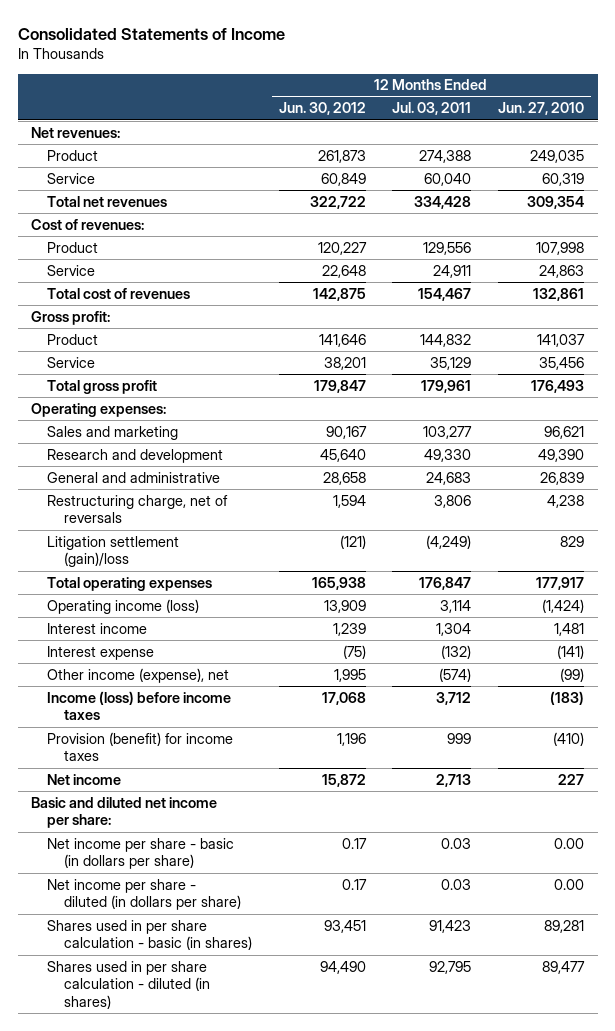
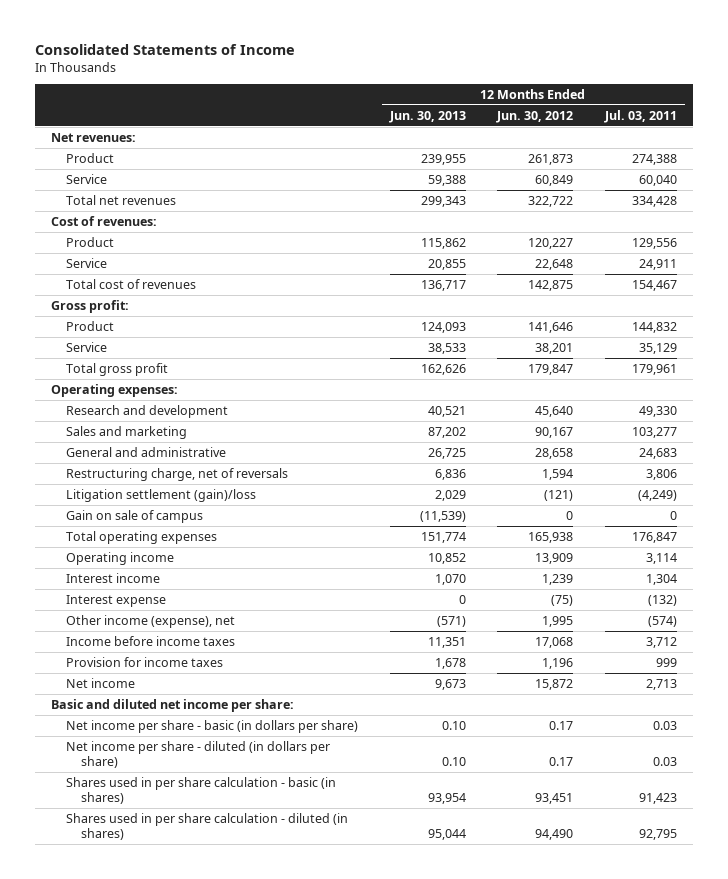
- | 12 Months Ended Jun. 30, 2012 | 12 Months Ended Jul. 03, 2011 | 12 Months Ended Jun. 27, 2010
+ | 12 Months Ended Jun. 30, 2013 | 12 Months Ended Jun. 30, 2012 | 12 Months Ended Jul. 03, 2011
moved down: Sales and marketing | 87,202 | 90,167 | 103,277
+ Gain on sale of campus | (11,539) | 0 | 0
- Operating income (loss) | 13,909 | 3,114 | (1,424)
+ Operating income | 10,852 | 13,909 | 3,114
- Income (loss) before income taxes | 17,068 | 3,712 | (183)
- Provision (benefit) for income taxes | 1,196 | 999 | (410)
+ Income before income taxes | 11,351 | 17,068 | 3,712
+ Provision for income taxes | 1,678 | 1,196 | 999

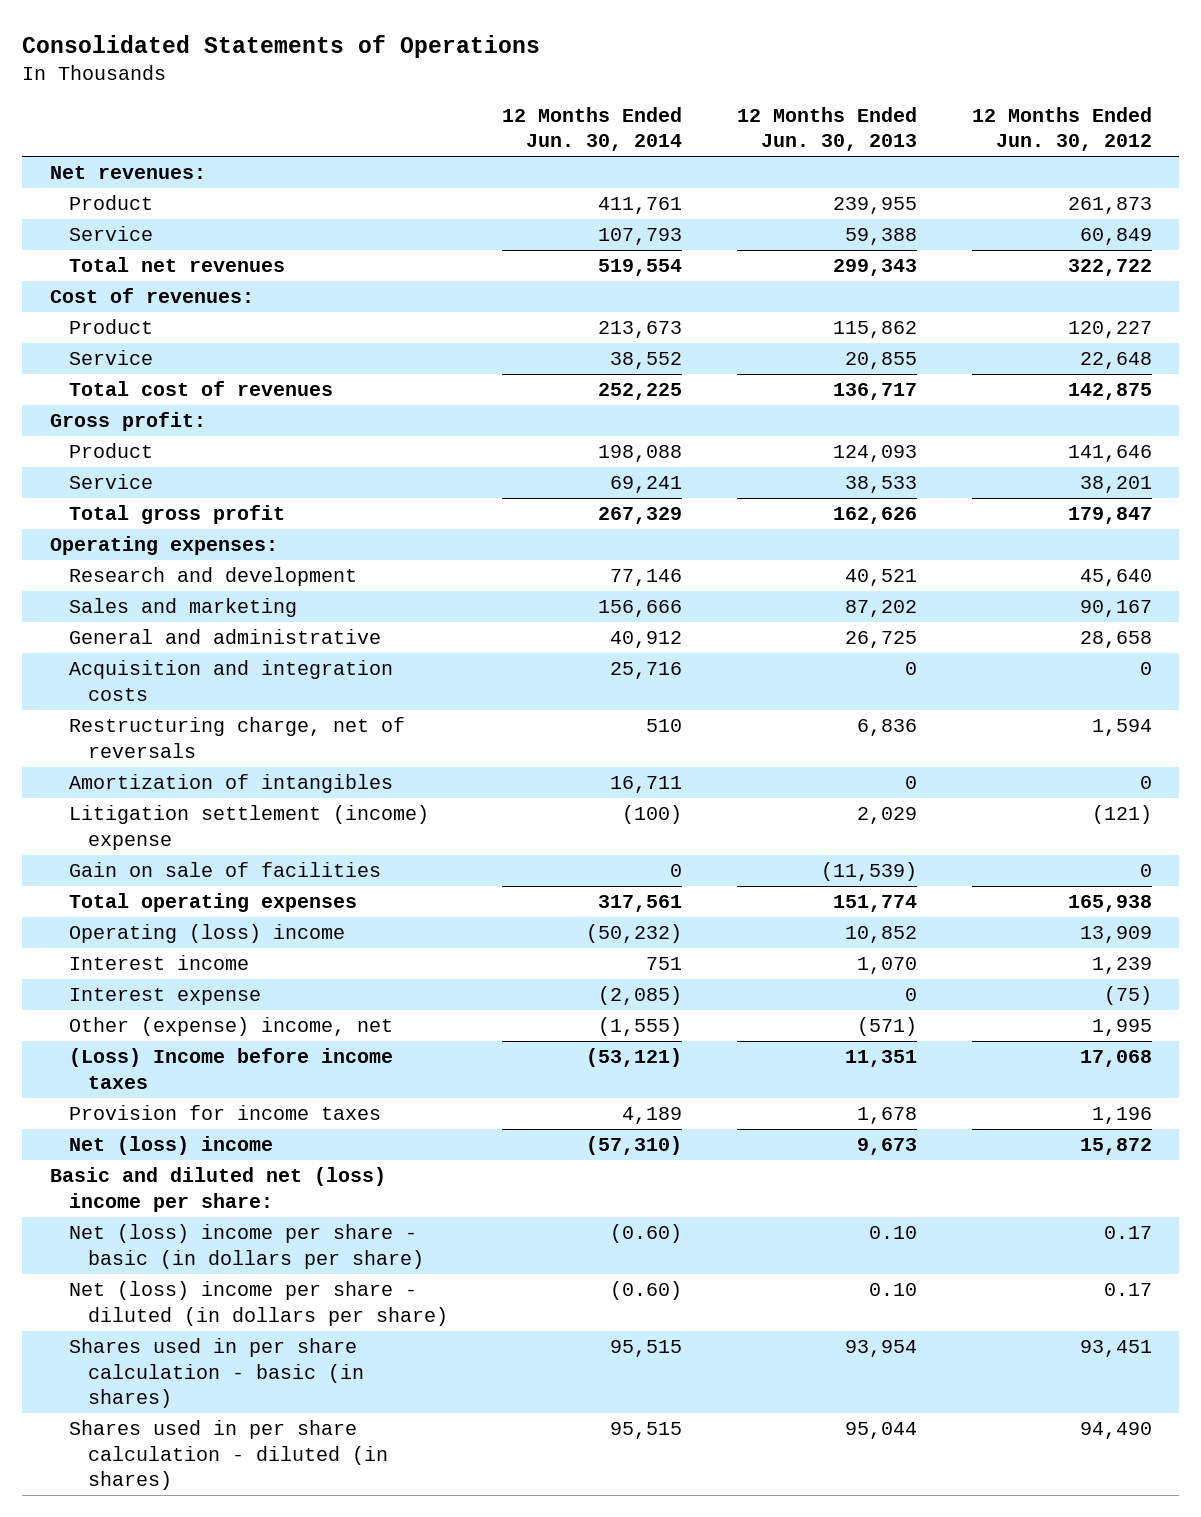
- Consolidated Statements of Income
+ Consolidated Statements of Operations
- | 12 Months Ended Jun. 30, 2013 | 12 Months Ended Jun. 30, 2012 | 12 Months Ended Jul. 03, 2011
+ | 12 Months Ended Jun. 30, 2014 | 12 Months Ended Jun. 30, 2013 | 12 Months Ended Jun. 30, 2012
+ Acquisition and integration costs | 25,716 | 0 | 0
- Litigation settlement (gain)/loss | 2,029 | (121) | (4,249)
- Gain on sale of campus | (11,539) | 0 | 0
+ Amortization of intangibles | 16,711 | 0 | 0
+ Litigation settlement (income) expense | (100) | 2,029 | (121)
+ Gain on sale of facilities | 0 | (11,539) | 0
- Operating income | 10,852 | 13,909 | 3,114
+ Operating (loss) income | (50,232) | 10,852 | 13,909
- Other income (expense), net | (571) | 1,995 | (574)
- Income before income taxes | 11,351 | 17,068 | 3,712
+ Other (expense) income, net | (1,555) | (571) | 1,995
+ (Loss) Income before income taxes | (53,121) | 11,351 | 17,068
- Net income | 9,673 | 15,872 | 2,713
- Basic and diluted net income per share:
- Net income per share - basic (in dollars per share) | 0.10 | 0.17 | 0.03
- Net income per share - diluted (in dollars per share) | 0.10 | 0.17 | 0.03
+ Net (loss) income | (57,310) | 9,673 | 15,872
+ Basic and diluted net (loss) income per share:
+ Net (loss) income per share - basic (in dollars per share) | (0.60) | 0.10 | 0.17
+ Net (loss) income per share - diluted (in dollars per share) | (0.60) | 0.10 | 0.17

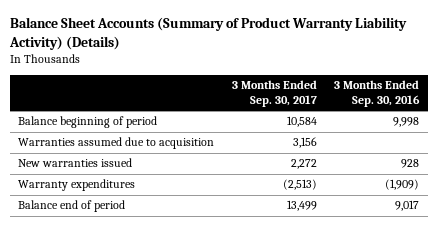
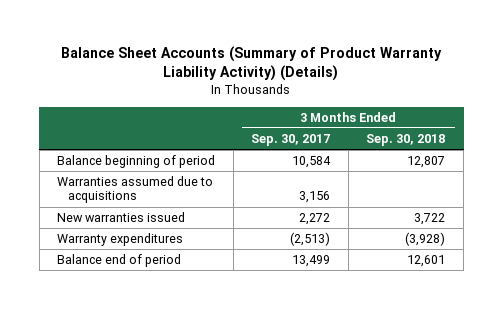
- | 3 Months Ended Sep. 30, 2017 | 3 Months Ended Sep. 30, 2016
+ | 3 Months Ended Sep. 30, 2017 | 3 Months Ended Sep. 30, 2018
- Warranties assumed due to acquisition | 3,156 |
+ Warranties assumed due to acquisitions | 3,156 |

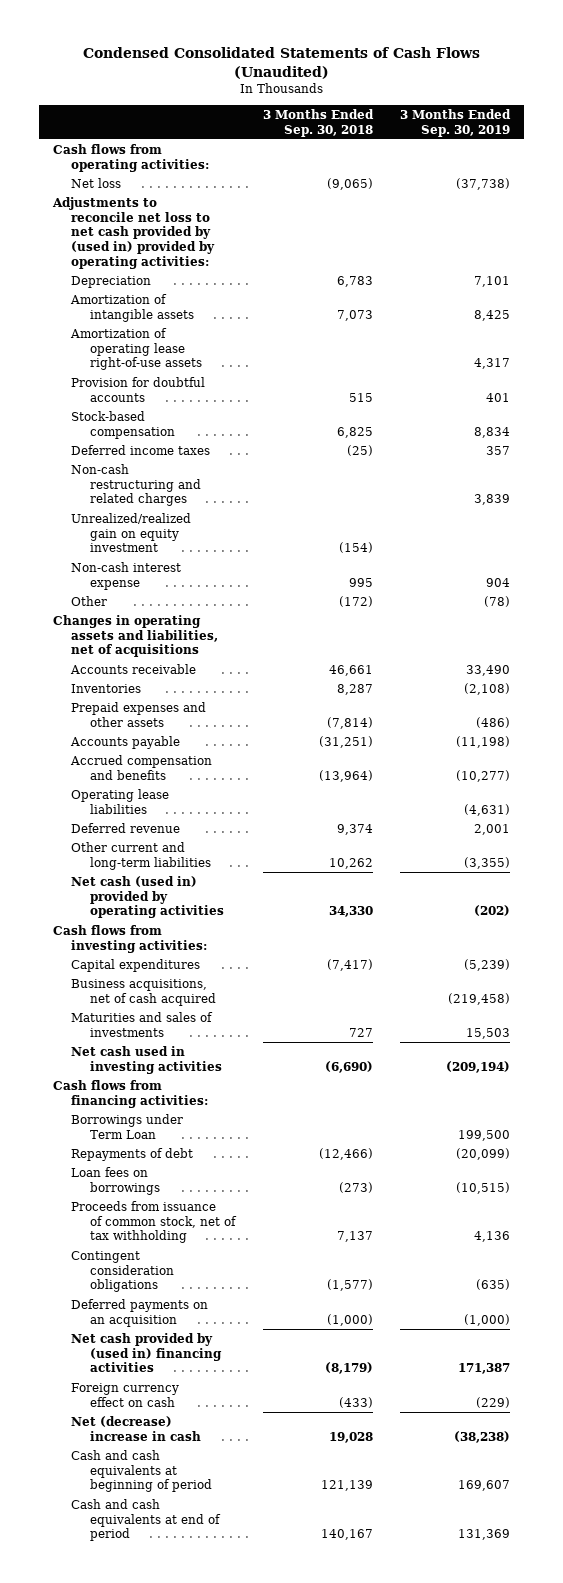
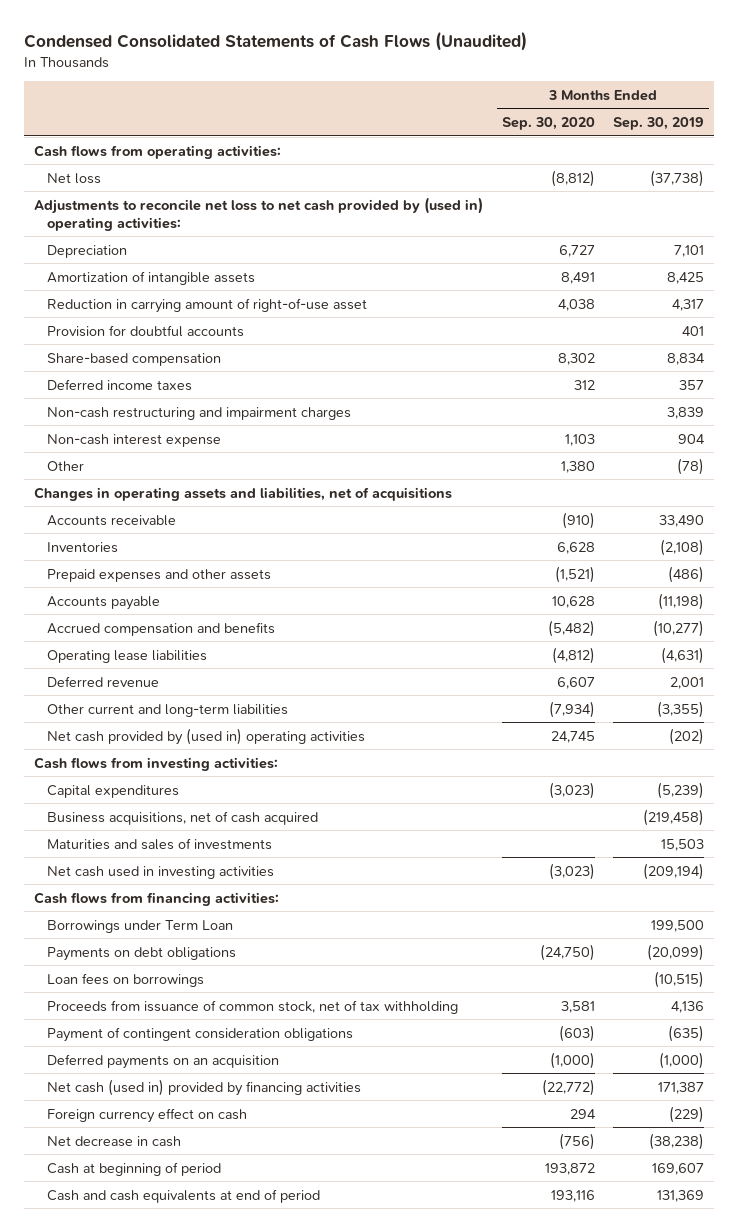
- | 3 Months Ended Sep. 30, 2018 | 3 Months Ended Sep. 30, 2019
+ | 3 Months Ended Sep. 30, 2020 | 3 Months Ended Sep. 30, 2019
- Adjustments to reconcile net loss to net cash provided by (used in) provided by operating activities:
+ Adjustments to reconcile net loss to net cash provided by (used in) operating activities:
- Amortization of operating lease right-of-use assets | | 4,317
+ Reduction in carrying amount of right-of-use asset | 4,038 | 4,317
- Stock-based compensation | 6,825 | 8,834
+ Share-based compensation | 8,302 | 8,834
- Non-cash restructuring and related charges | | 3,839
- Unrealized/realized gain on equity investment | (154) |
+ Non-cash restructuring and impairment charges | | 3,839
- Net cash (used in) provided by operating activities | 34,330 | (202)
+ Net cash provided by (used in) operating activities | 24,745 | (202)
- Repayments of debt | (12,466) | (20,099)
+ Payments on debt obligations | (24,750) | (20,099)
- Contingent consideration obligations | (1,577) | (635)
+ Payment of contingent consideration obligations | (603) | (635)
- Net cash provided by (used in) financing activities | (8,179) | 171,387
+ Net cash (used in) provided by financing activities | (22,772) | 171,387
- Net (decrease) increase in cash | 19,028 | (38,238)
- Cash and cash equivalents at beginning of period | 121,139 | 169,607
+ Net decrease in cash | (756) | (38,238)
+ Cash at beginning of period | 193,872 | 169,607

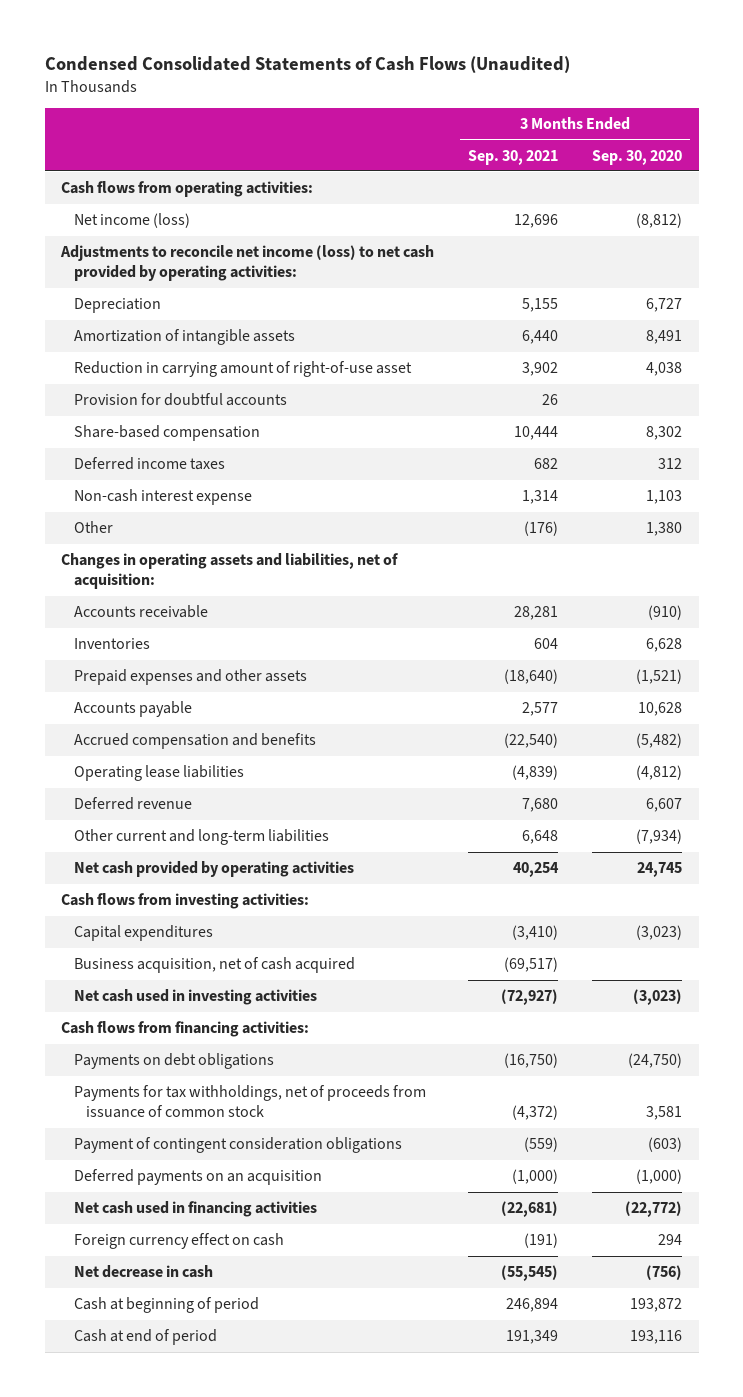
- | 3 Months Ended Sep. 30, 2020 | 3 Months Ended Sep. 30, 2019
+ | 3 Months Ended Sep. 30, 2021 | 3 Months Ended Sep. 30, 2020
- Net loss | (8,812) | (37,738)
- Adjustments to reconcile net loss to net cash provided by (used in) operating activities:
+ Net income (loss) | 12,696 | (8,812)
+ Adjustments to reconcile net income (loss) to net cash provided by operating activities:
- Non-cash restructuring and impairment charges | | 3,839
- Changes in operating assets and liabilities, net of acquisitions
+ Changes in operating assets and liabilities, net of acquisition:
- Net cash provided by (used in) operating activities | 24,745 | (202)
+ Net cash provided by operating activities | 40,254 | 24,745
- Business acquisitions, net of cash acquired | | (219,458)
- Maturities and sales of investments | | 15,503
+ Business acquisition, net of cash acquired | (69,517) |
- Borrowings under Term Loan | | 199,500
- Loan fees on borrowings | | (10,515)
- Proceeds from issuance of common stock, net of tax withholding | 3,581 | 4,136
+ Payments for tax withholdings, net of proceeds from issuance of common stock | (4,372) | 3,581
- Net cash (used in) provided by financing activities | (22,772) | 171,387
+ Net cash used in financing activities | (22,681) | (22,772)
- Cash and cash equivalents at end of period | 193,116 | 131,369
+ Cash at end of period | 191,349 | 193,116

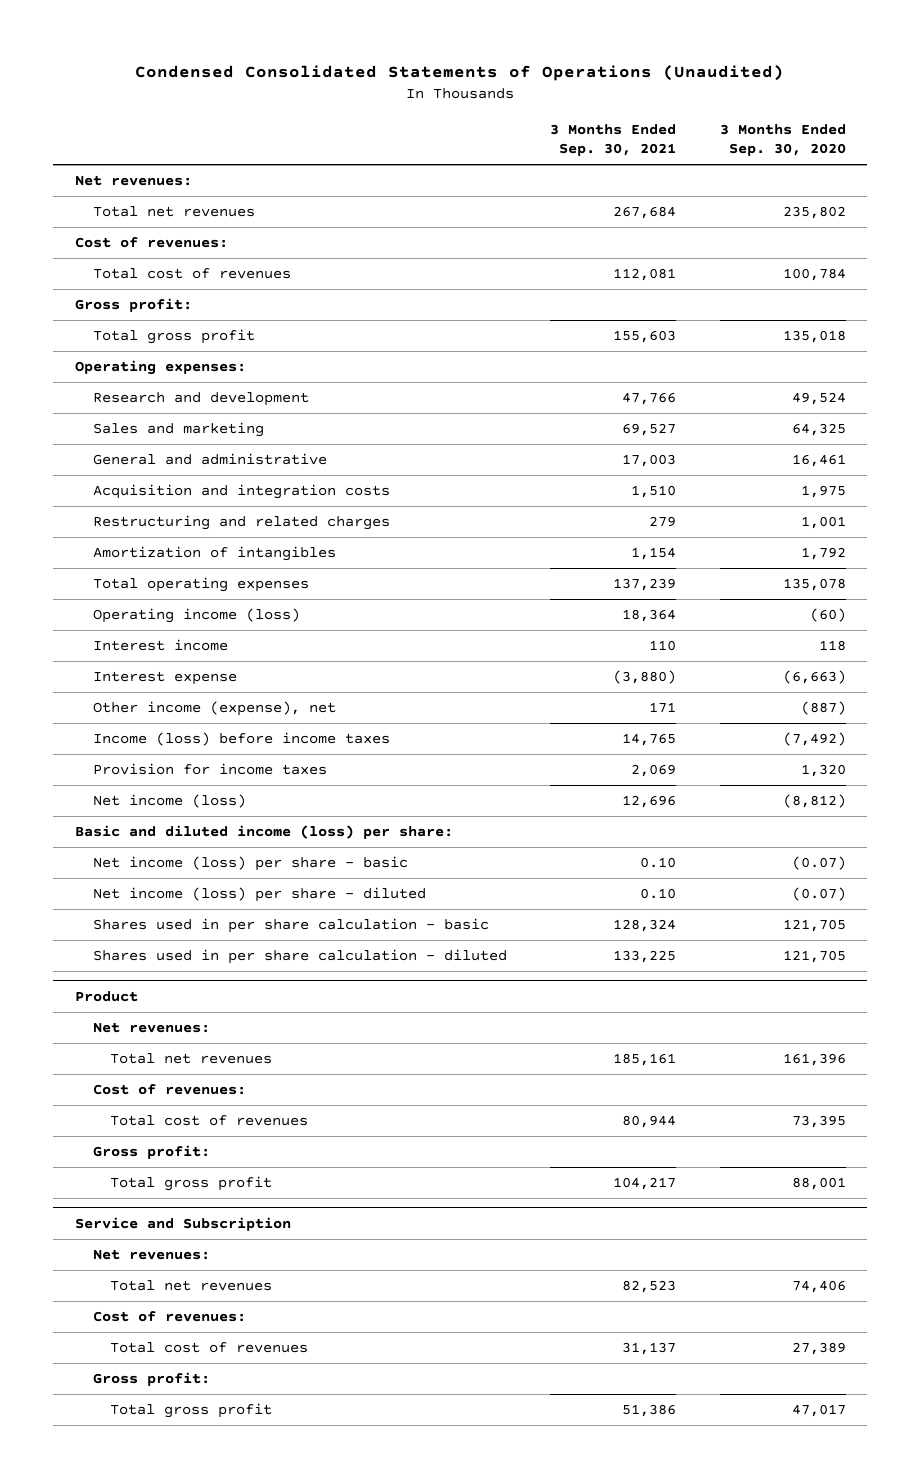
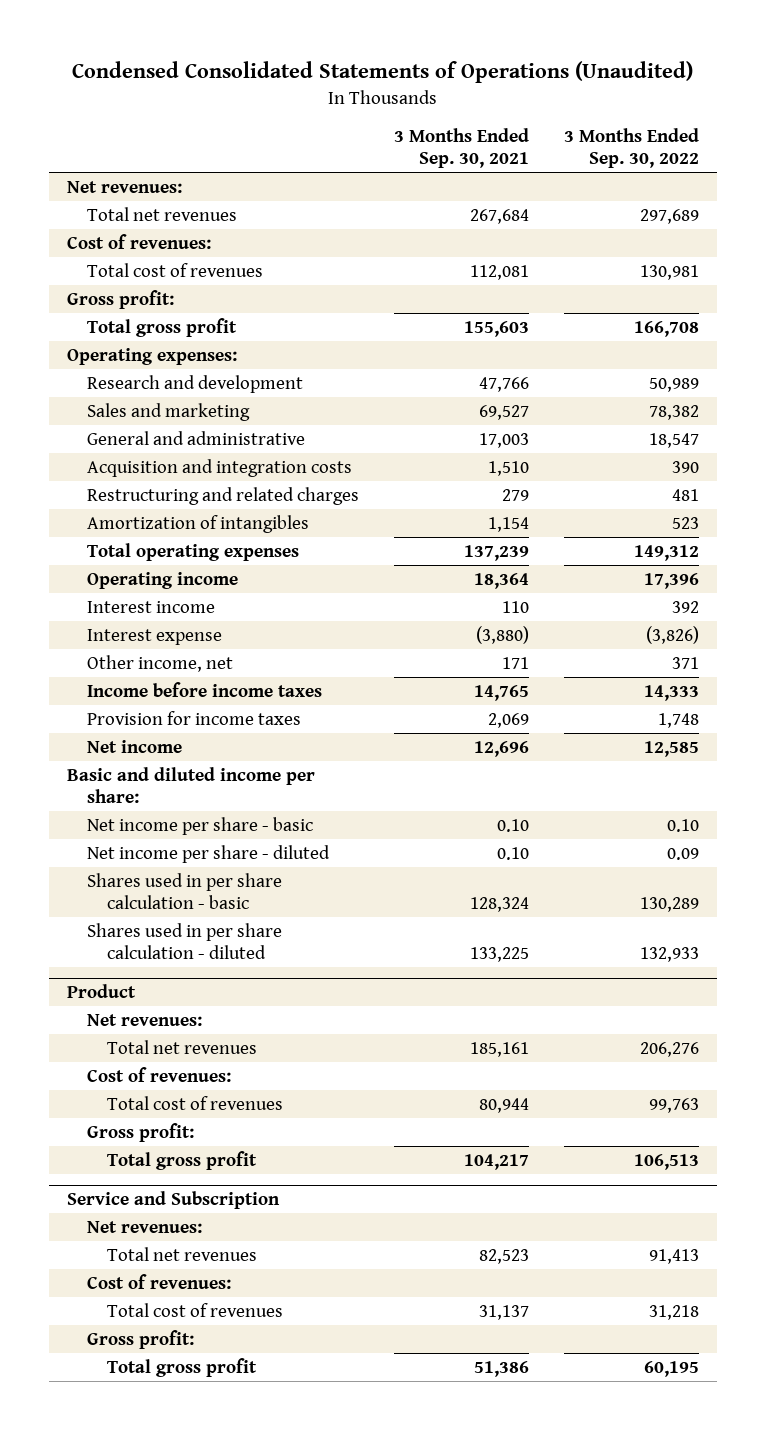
- | 3 Months Ended Sep. 30, 2021 | 3 Months Ended Sep. 30, 2020
+ | 3 Months Ended Sep. 30, 2021 | 3 Months Ended Sep. 30, 2022
- Operating income (loss) | 18,364 | (60)
+ Operating income | 18,364 | 17,396
- Other income (expense), net | 171 | (887)
- Income (loss) before income taxes | 14,765 | (7,492)
+ Other income, net | 171 | 371
+ Income before income taxes | 14,765 | 14,333
- Net income (loss) | 12,696 | (8,812)
- Basic and diluted income (loss) per share:
- Net income (loss) per share - basic | 0.10 | (0.07)
- Net income (loss) per share - diluted | 0.10 | (0.07)
+ Net income | 12,696 | 12,585
+ Basic and diluted income per share:
+ Net income per share - basic | 0.10 | 0.10
+ Net income per share - diluted | 0.10 | 0.09

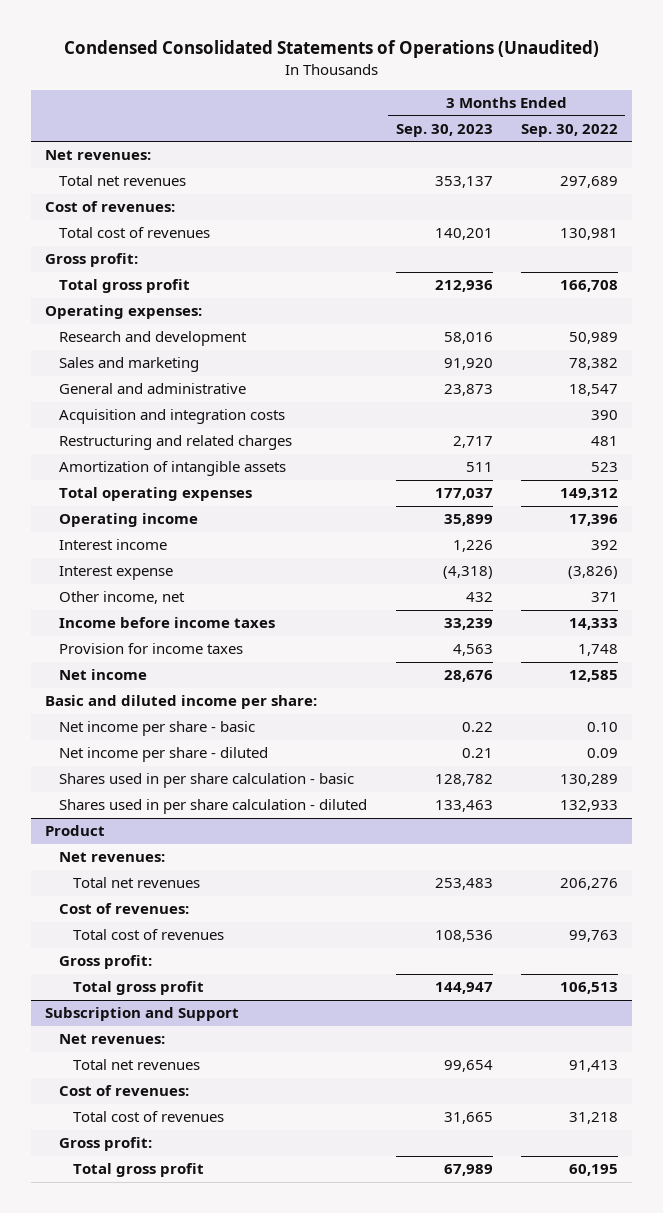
- | 3 Months Ended Sep. 30, 2021 | 3 Months Ended Sep. 30, 2022
+ | 3 Months Ended Sep. 30, 2023 | 3 Months Ended Sep. 30, 2022
- Amortization of intangibles | 1,154 | 523
+ Amortization of intangible assets | 511 | 523
- Service and Subscription
+ Subscription and Support

